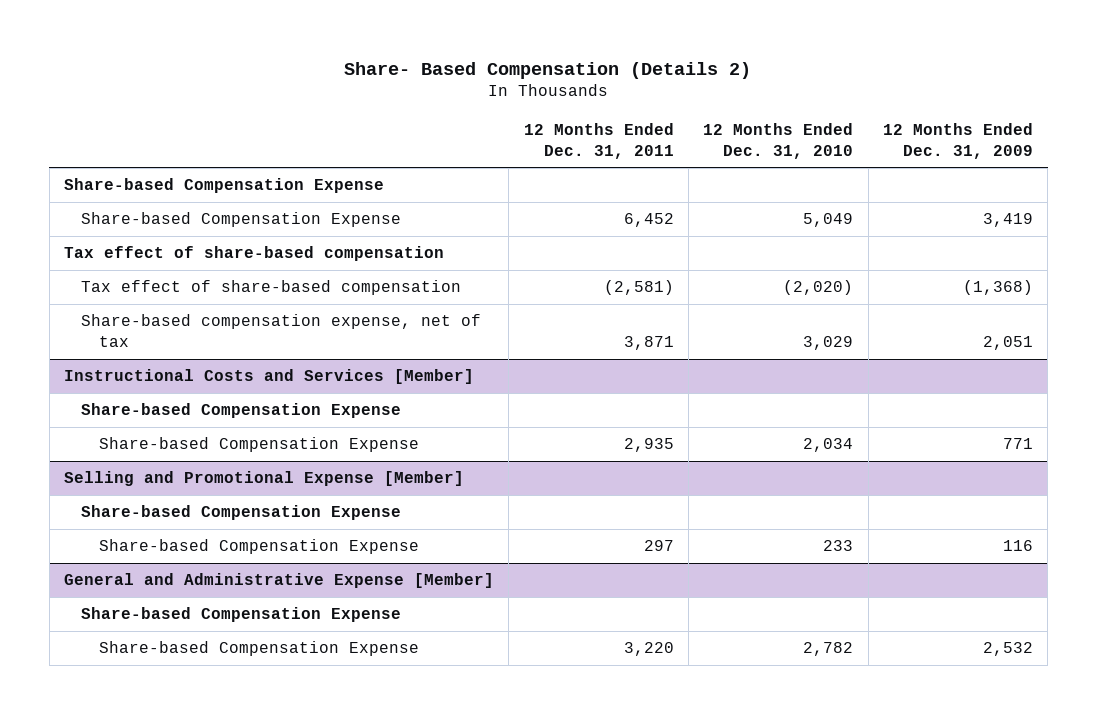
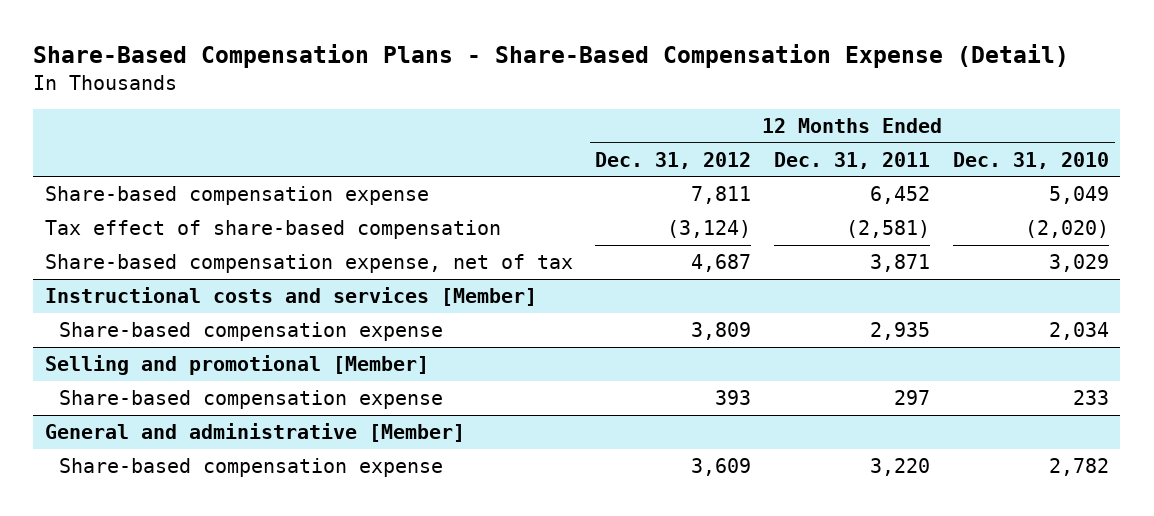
- Share- Based Compensation (Details 2)
+ Share-Based Compensation Plans - Share-Based Compensation Expense (Detail)
- | 12 Months Ended Dec. 31, 2011 | 12 Months Ended Dec. 31, 2010 | 12 Months Ended Dec. 31, 2009
+ | 12 Months Ended Dec. 31, 2012 | 12 Months Ended Dec. 31, 2011 | 12 Months Ended Dec. 31, 2010
- Share-based Compensation Expense
- Share-based Compensation Expense | 6,452 | 5,049 | 3,419
- Tax effect of share-based compensation
+ Share-based compensation expense | 7,811 | 6,452 | 5,049
- Instructional Costs and Services [Member]
- Share-based Compensation Expense
- Share-based Compensation Expense | 2,935 | 2,034 | 771
- Selling and Promotional Expense [Member]
- Share-based Compensation Expense
- Share-based Compensation Expense | 297 | 233 | 116
- General and Administrative Expense [Member]
- Share-based Compensation Expense
- Share-based Compensation Expense | 3,220 | 2,782 | 2,532
+ Instructional costs and services [Member]
+ Share-based compensation expense | 3,809 | 2,935 | 2,034
+ Selling and promotional [Member]
+ Share-based compensation expense | 393 | 297 | 233
+ General and administrative [Member]
+ Share-based compensation expense | 3,609 | 3,220 | 2,782

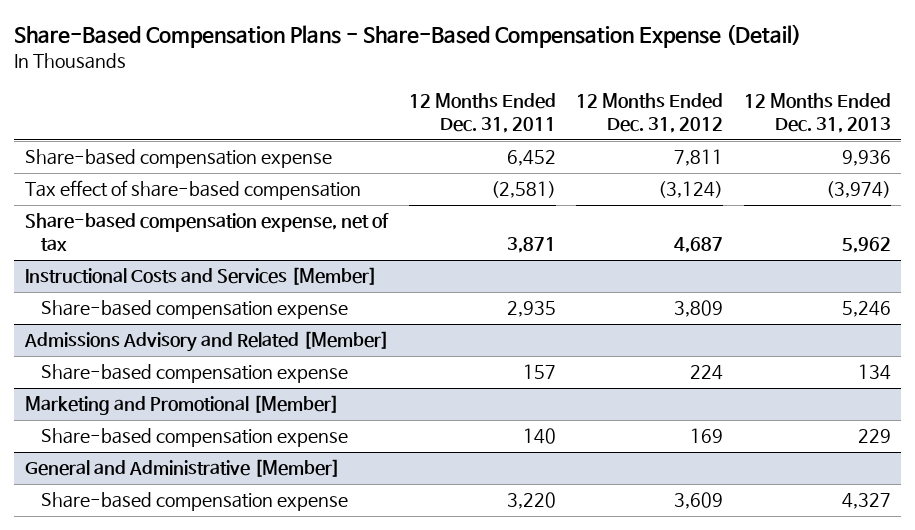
- | 12 Months Ended Dec. 31, 2012 | 12 Months Ended Dec. 31, 2011 | 12 Months Ended Dec. 31, 2010
+ | 12 Months Ended Dec. 31, 2011 | 12 Months Ended Dec. 31, 2012 | 12 Months Ended Dec. 31, 2013
- Instructional costs and services [Member]
+ Instructional Costs and Services [Member]
- Selling and promotional [Member]
- Share-based compensation expense | 393 | 297 | 233
- General and administrative [Member]
+ Admissions Advisory and Related [Member]
+ Share-based compensation expense | 157 | 224 | 134
+ Marketing and Promotional [Member]
+ Share-based compensation expense | 140 | 169 | 229
+ General and Administrative [Member]

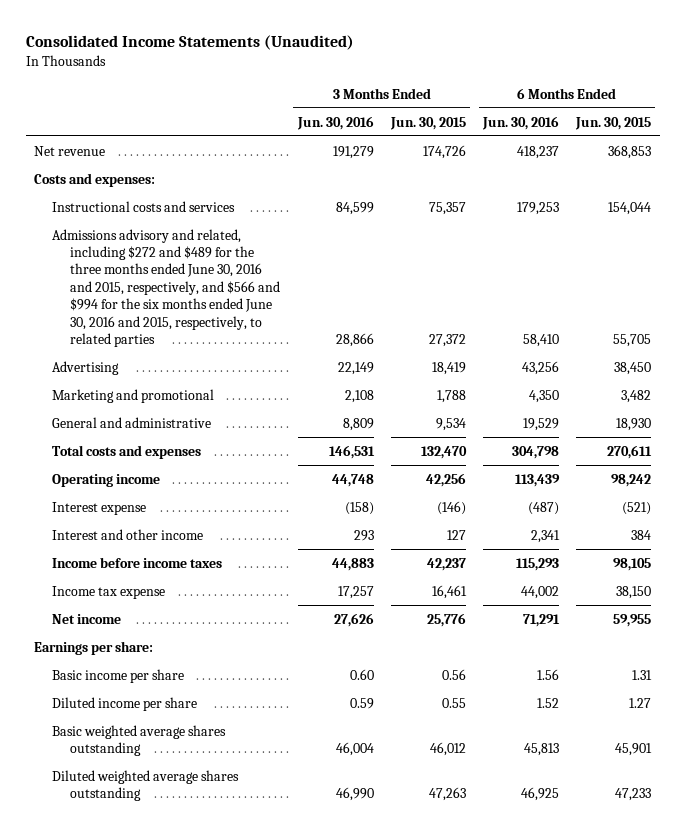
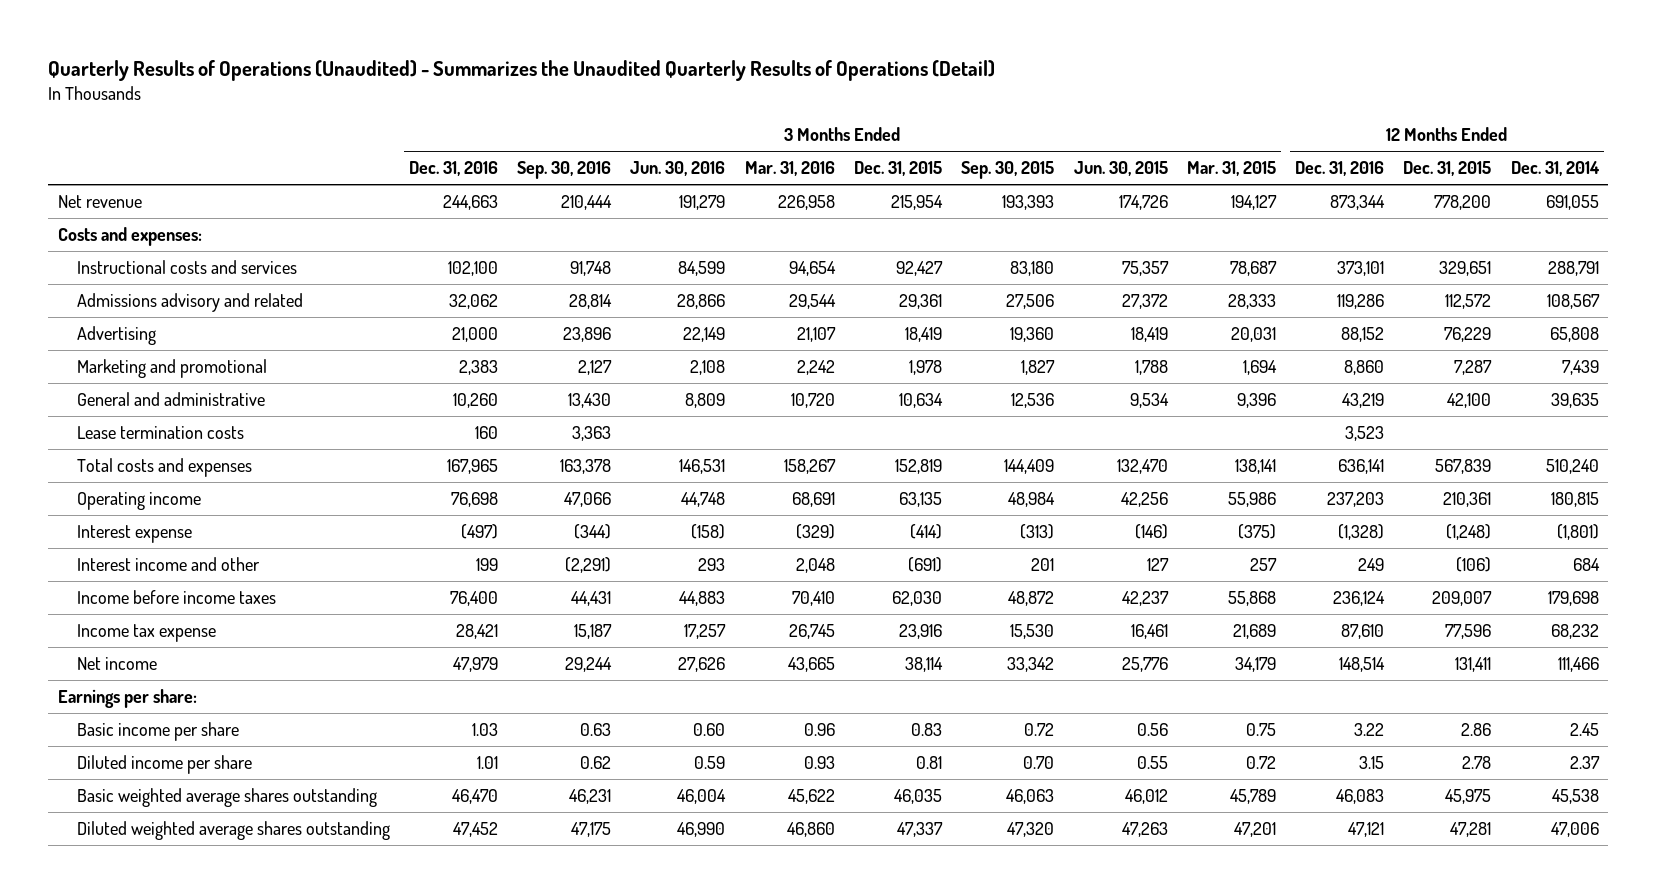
- Consolidated Income Statements (Unaudited)
+ Quarterly Results of Operations (Unaudited) - Summarizes the Unaudited Quarterly Results of Operations (Detail)
- | 3 Months Ended Jun. 30, 2016 | 3 Months Ended Jun. 30, 2015 | 6 Months Ended Jun. 30, 2016 | 6 Months Ended Jun. 30, 2015
+ | 3 Months Ended Dec. 31, 2016 | 3 Months Ended Sep. 30, 2016 | 3 Months Ended Jun. 30, 2016 | 3 Months Ended Mar. 31, 2016 | 3 Months Ended Dec. 31, 2015 | 3 Months Ended Sep. 30, 2015 | 3 Months Ended Jun. 30, 2015 | 3 Months Ended Mar. 31, 2015 | 12 Months Ended Dec. 31, 2016 | 12 Months Ended Dec. 31, 2015 | 12 Months Ended Dec. 31, 2014
- Admissions advisory and related, including $272 and $489 for the three months ended June 30, 2016 and 2015, respectively, and $566 and $994 for the six months ended June 30, 2016 and 2015, respectively, to related parties | 28,866 | 27,372 | 58,410 | 55,705
+ Admissions advisory and related | 32,062 | 28,814 | 28,866 | 29,544 | 29,361 | 27,506 | 27,372 | 28,333 | 119,286 | 112,572 | 108,567
+ Lease termination costs | 160 | 3,363 | | | | | | | 3,523 | |
- Interest and other income | 293 | 127 | 2,341 | 384
+ Interest income and other | 199 | (2,291) | 293 | 2,048 | (691) | 201 | 127 | 257 | 249 | (106) | 684

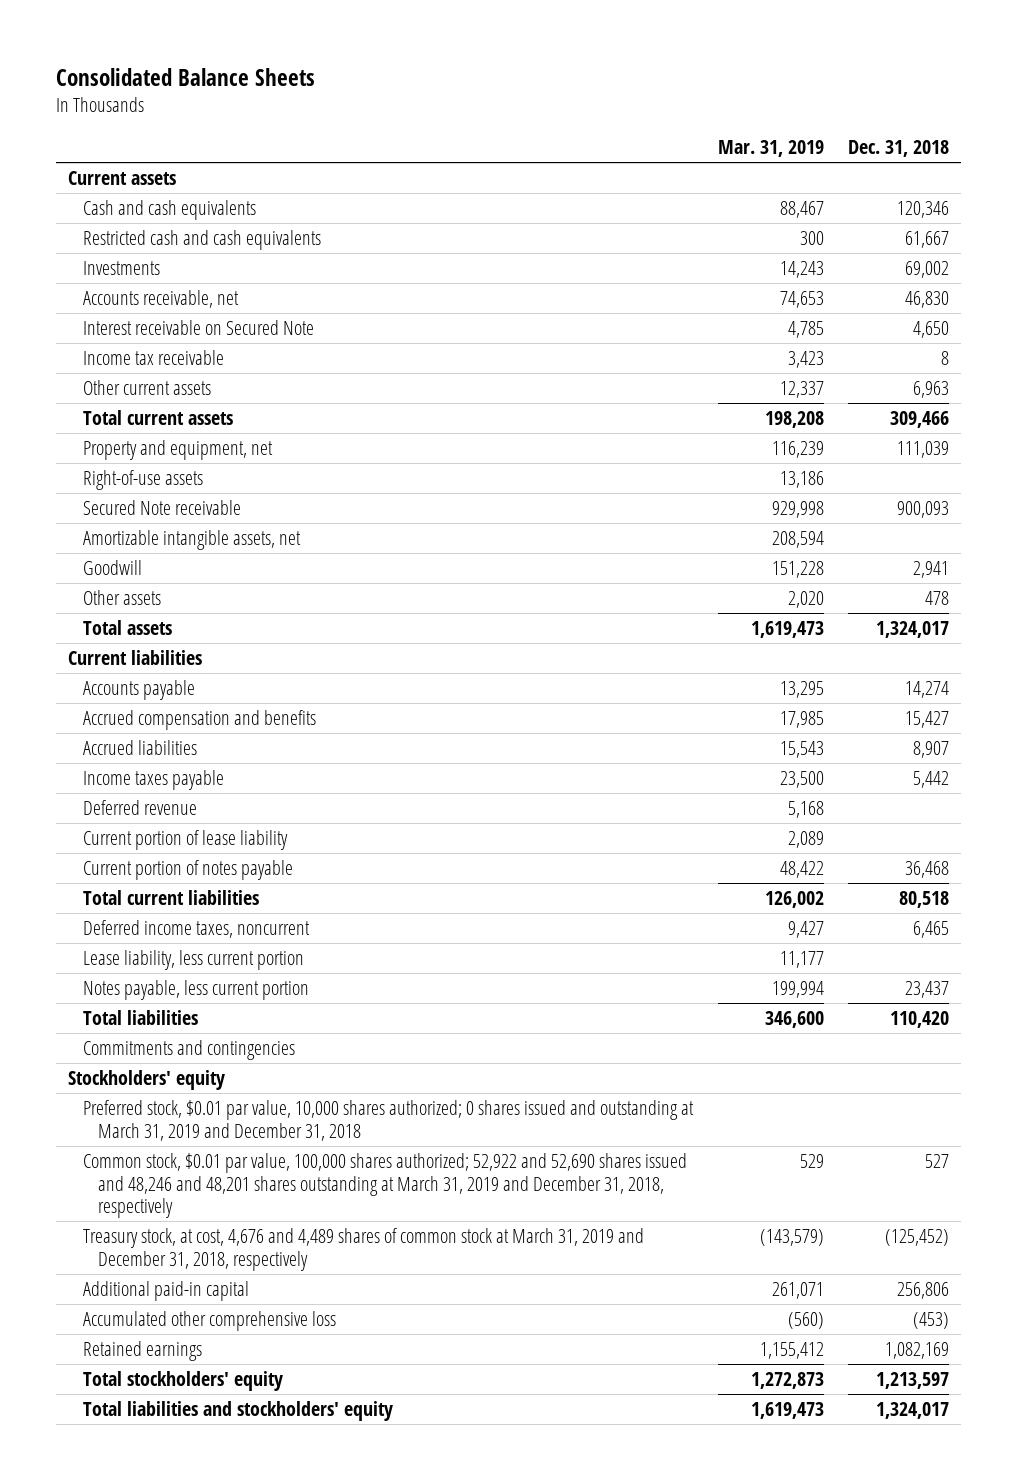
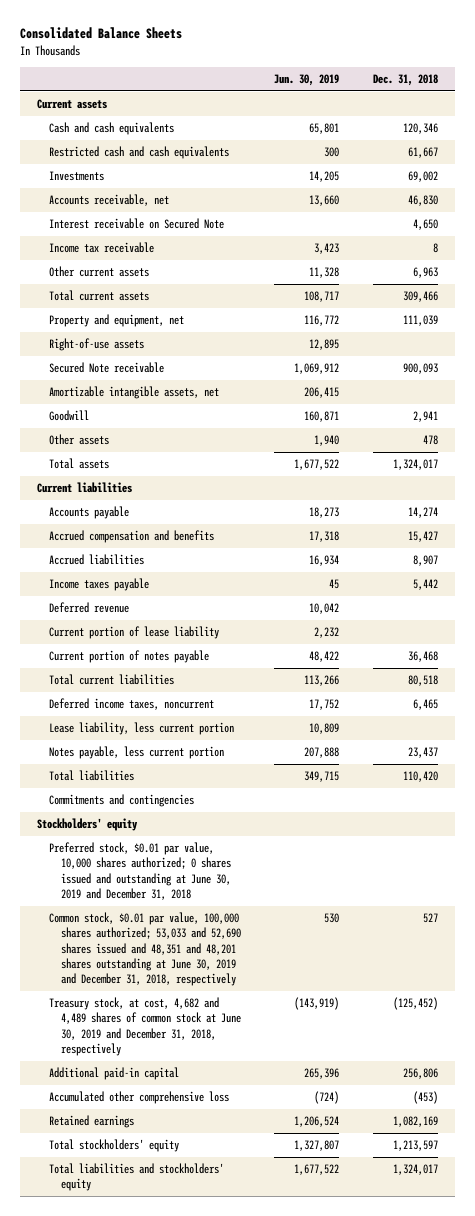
- | Mar. 31, 2019 | Dec. 31, 2018
+ | Jun. 30, 2019 | Dec. 31, 2018
- Preferred stock, $0.01 par value, 10,000 shares authorized; 0 shares issued and outstanding at March 31, 2019 and December 31, 2018
- Common stock, $0.01 par value, 100,000 shares authorized; 52,922 and 52,690 shares issued and 48,246 and 48,201 shares outstanding at March 31, 2019 and December 31, 2018, respectively | 529 | 527
- Treasury stock, at cost, 4,676 and 4,489 shares of common stock at March 31, 2019 and December 31, 2018, respectively | (143,579) | (125,452)
+ Preferred stock, $0.01 par value, 10,000 shares authorized; 0 shares issued and outstanding at June 30, 2019 and December 31, 2018
+ Common stock, $0.01 par value, 100,000 shares authorized; 53,033 and 52,690 shares issued and 48,351 and 48,201 shares outstanding at June 30, 2019 and December 31, 2018, respectively | 530 | 527
+ Treasury stock, at cost, 4,682 and 4,489 shares of common stock at June 30, 2019 and December 31, 2018, respectively | (143,919) | (125,452)

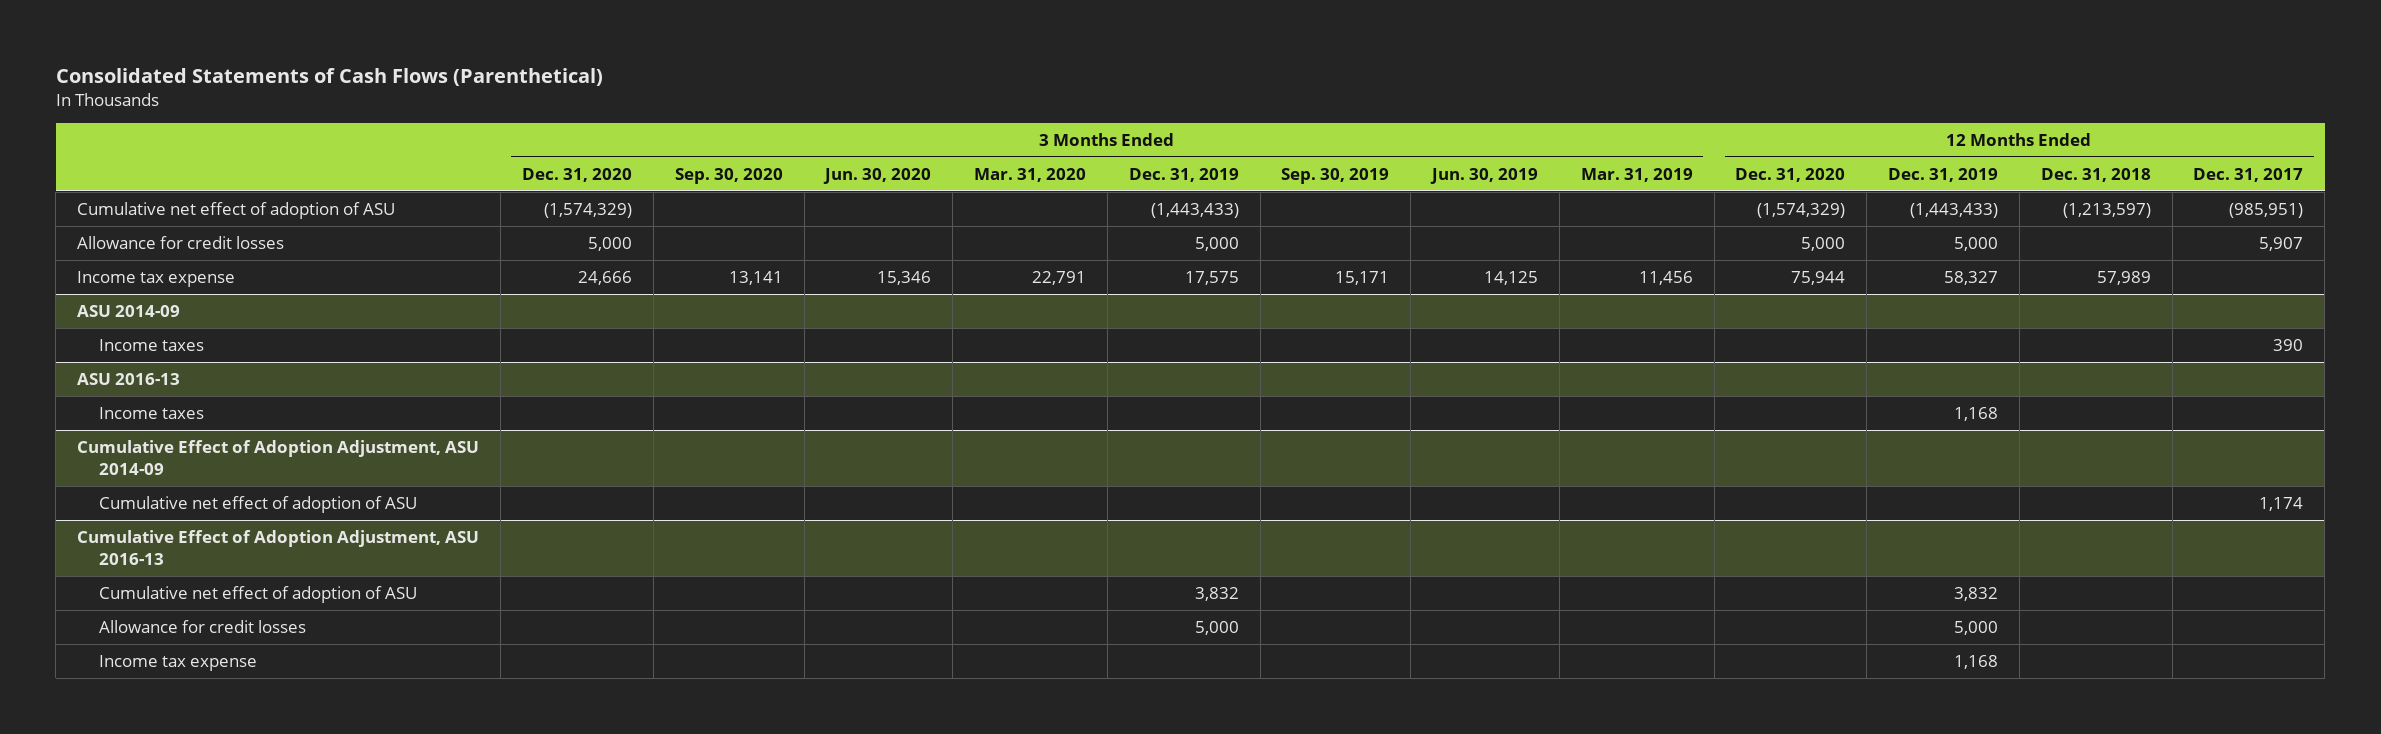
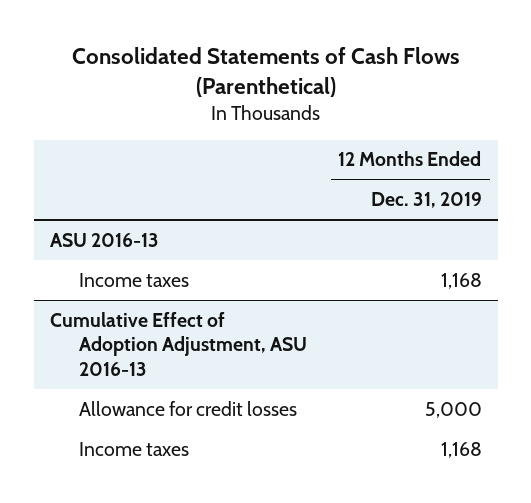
- | 3 Months Ended Dec. 31, 2020 | 3 Months Ended Sep. 30, 2020 | 3 Months Ended Jun. 30, 2020 | 3 Months Ended Mar. 31, 2020 | 3 Months Ended Dec. 31, 2019 | 3 Months Ended Sep. 30, 2019 | 3 Months Ended Jun. 30, 2019 | 3 Months Ended Mar. 31, 2019 | 12 Months Ended Dec. 31, 2020 | 12 Months Ended Dec. 31, 2019 | 12 Months Ended Dec. 31, 2018 | 12 Months Ended Dec. 31, 2017
+ | 12 Months Ended Dec. 31, 2019
- Cumulative net effect of adoption of ASU | (1,574,329) | | | | (1,443,433) | | | | (1,574,329) | (1,443,433) | (1,213,597) | (985,951)
- Allowance for credit losses | 5,000 | | | | 5,000 | | | | 5,000 | 5,000 | | 5,907
- Income tax expense | 24,666 | 13,141 | 15,346 | 22,791 | 17,575 | 15,171 | 14,125 | 11,456 | 75,944 | 58,327 | 57,989 |
- ASU 2014-09
- Income taxes | | | | | | | | | | | | 390
- Cumulative Effect of Adoption Adjustment, ASU 2014-09
- Cumulative net effect of adoption of ASU | | | | | | | | | | | | 1,174
@ Cumulative Effect of Adoption Adjustment, ASU 2016-13
- Cumulative net effect of adoption of ASU | | | | | 3,832 | | | | | 3,832 | |
- Income tax expense | | | | | | | | | | 1,168 | |
+ Income taxes | 1,168

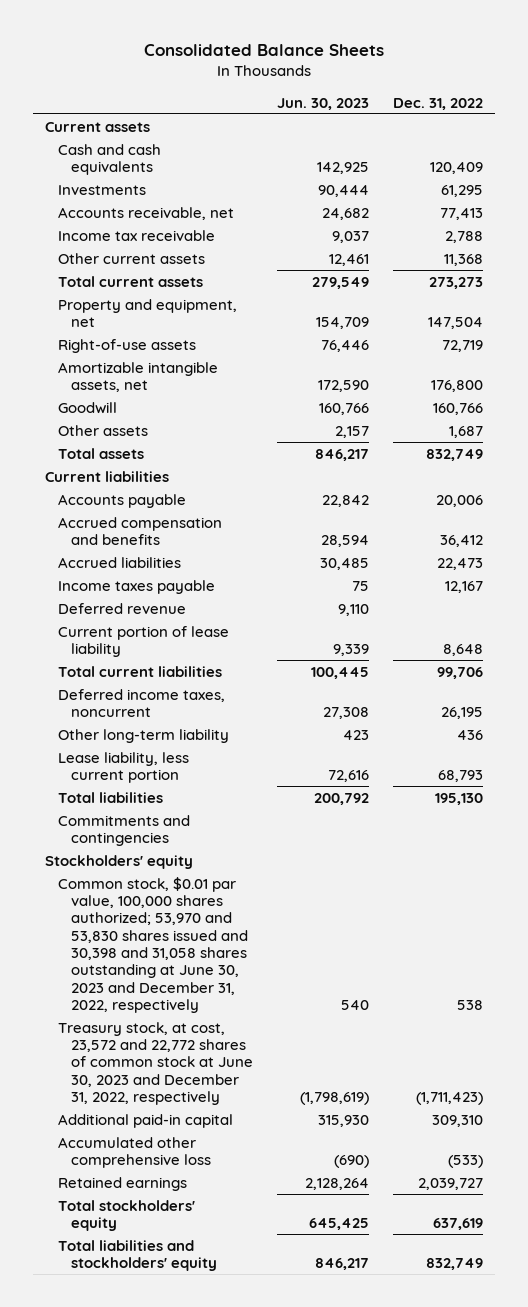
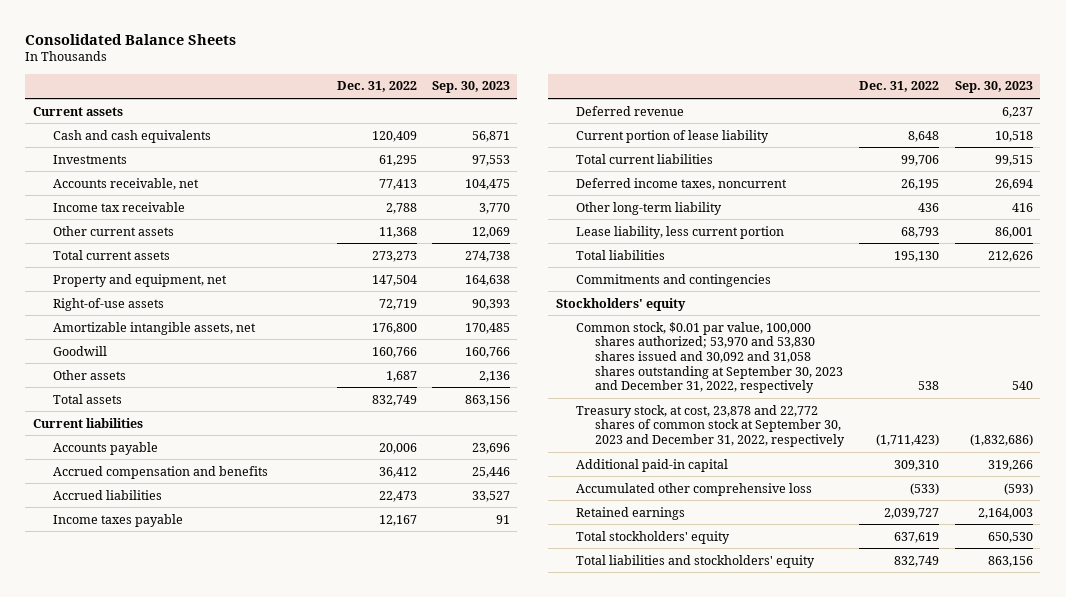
- | Jun. 30, 2023 | Dec. 31, 2022
+ | Dec. 31, 2022 | Sep. 30, 2023
- Common stock, $0.01 par value, 100,000 shares authorized; 53,970 and 53,830 shares issued and 30,398 and 31,058 shares outstanding at June 30, 2023 and December 31, 2022, respectively | 540 | 538
- Treasury stock, at cost, 23,572 and 22,772 shares of common stock at June 30, 2023 and December 31, 2022, respectively | (1,798,619) | (1,711,423)
+ Common stock, $0.01 par value, 100,000 shares authorized; 53,970 and 53,830 shares issued and 30,092 and 31,058 shares outstanding at September 30, 2023 and December 31, 2022, respectively | 538 | 540
+ Treasury stock, at cost, 23,878 and 22,772 shares of common stock at September 30, 2023 and December 31, 2022, respectively | (1,711,423) | (1,832,686)

